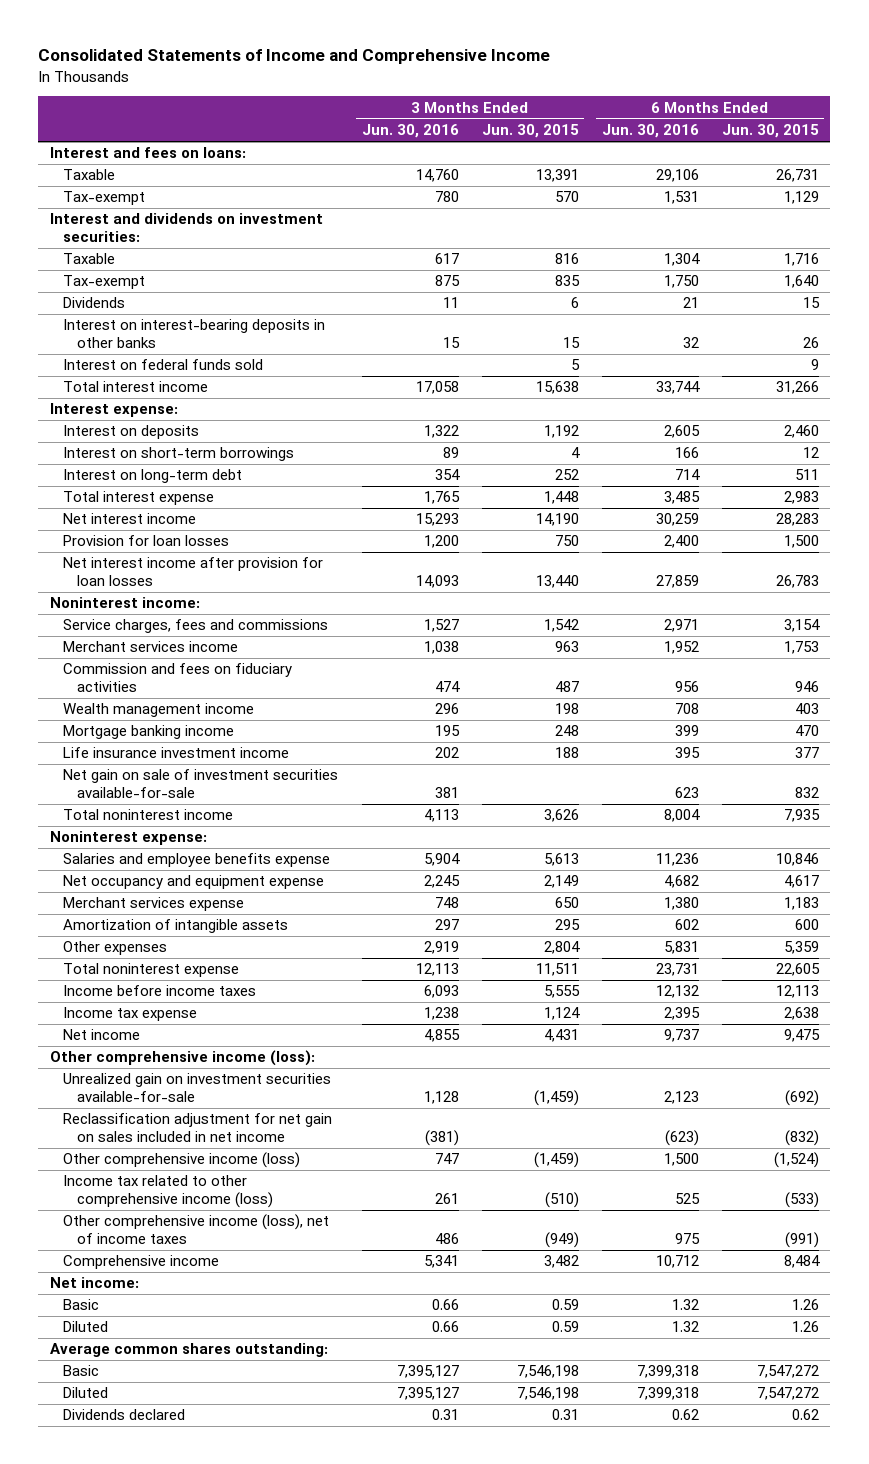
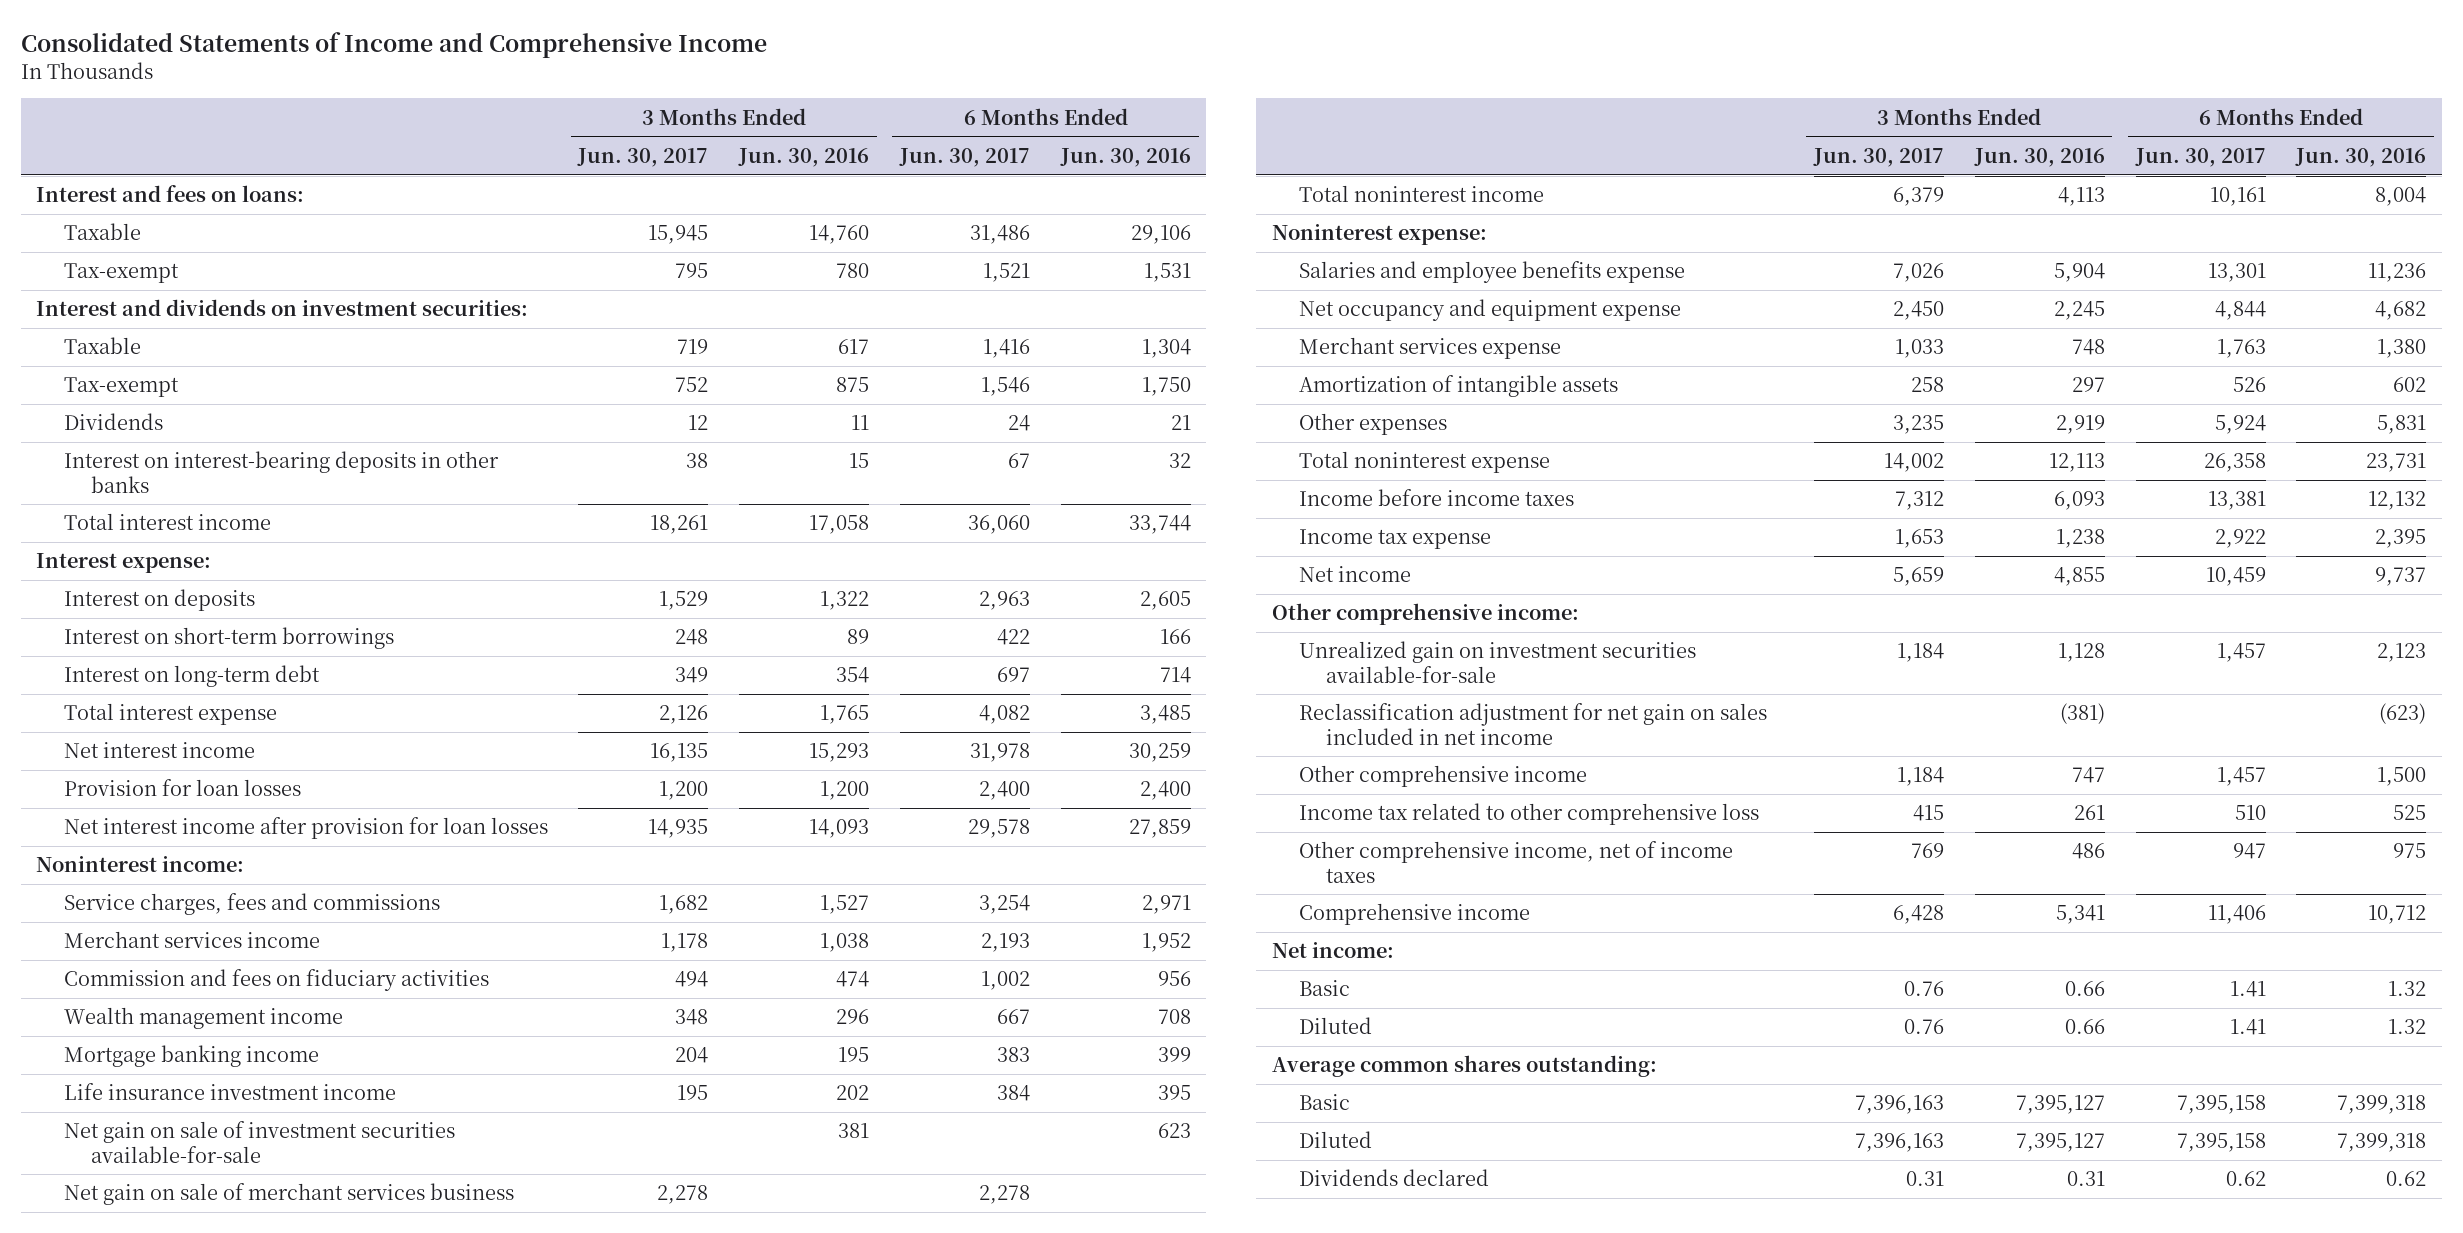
- | 3 Months Ended Jun. 30, 2016 | 3 Months Ended Jun. 30, 2015 | 6 Months Ended Jun. 30, 2016 | 6 Months Ended Jun. 30, 2015
+ | 3 Months Ended Jun. 30, 2017 | 3 Months Ended Jun. 30, 2016 | 6 Months Ended Jun. 30, 2017 | 6 Months Ended Jun. 30, 2016
- Interest on federal funds sold | | 5 | | 9
+ Net gain on sale of merchant services business | 2,278 | | 2,278 |
- Other comprehensive income (loss):
+ Other comprehensive income:
- Other comprehensive income (loss) | 747 | (1,459) | 1,500 | (1,524)
- Income tax related to other comprehensive income (loss) | 261 | (510) | 525 | (533)
- Other comprehensive income (loss), net of income taxes | 486 | (949) | 975 | (991)
+ Other comprehensive income | 1,184 | 747 | 1,457 | 1,500
+ Income tax related to other comprehensive loss | 415 | 261 | 510 | 525
+ Other comprehensive income, net of income taxes | 769 | 486 | 947 | 975

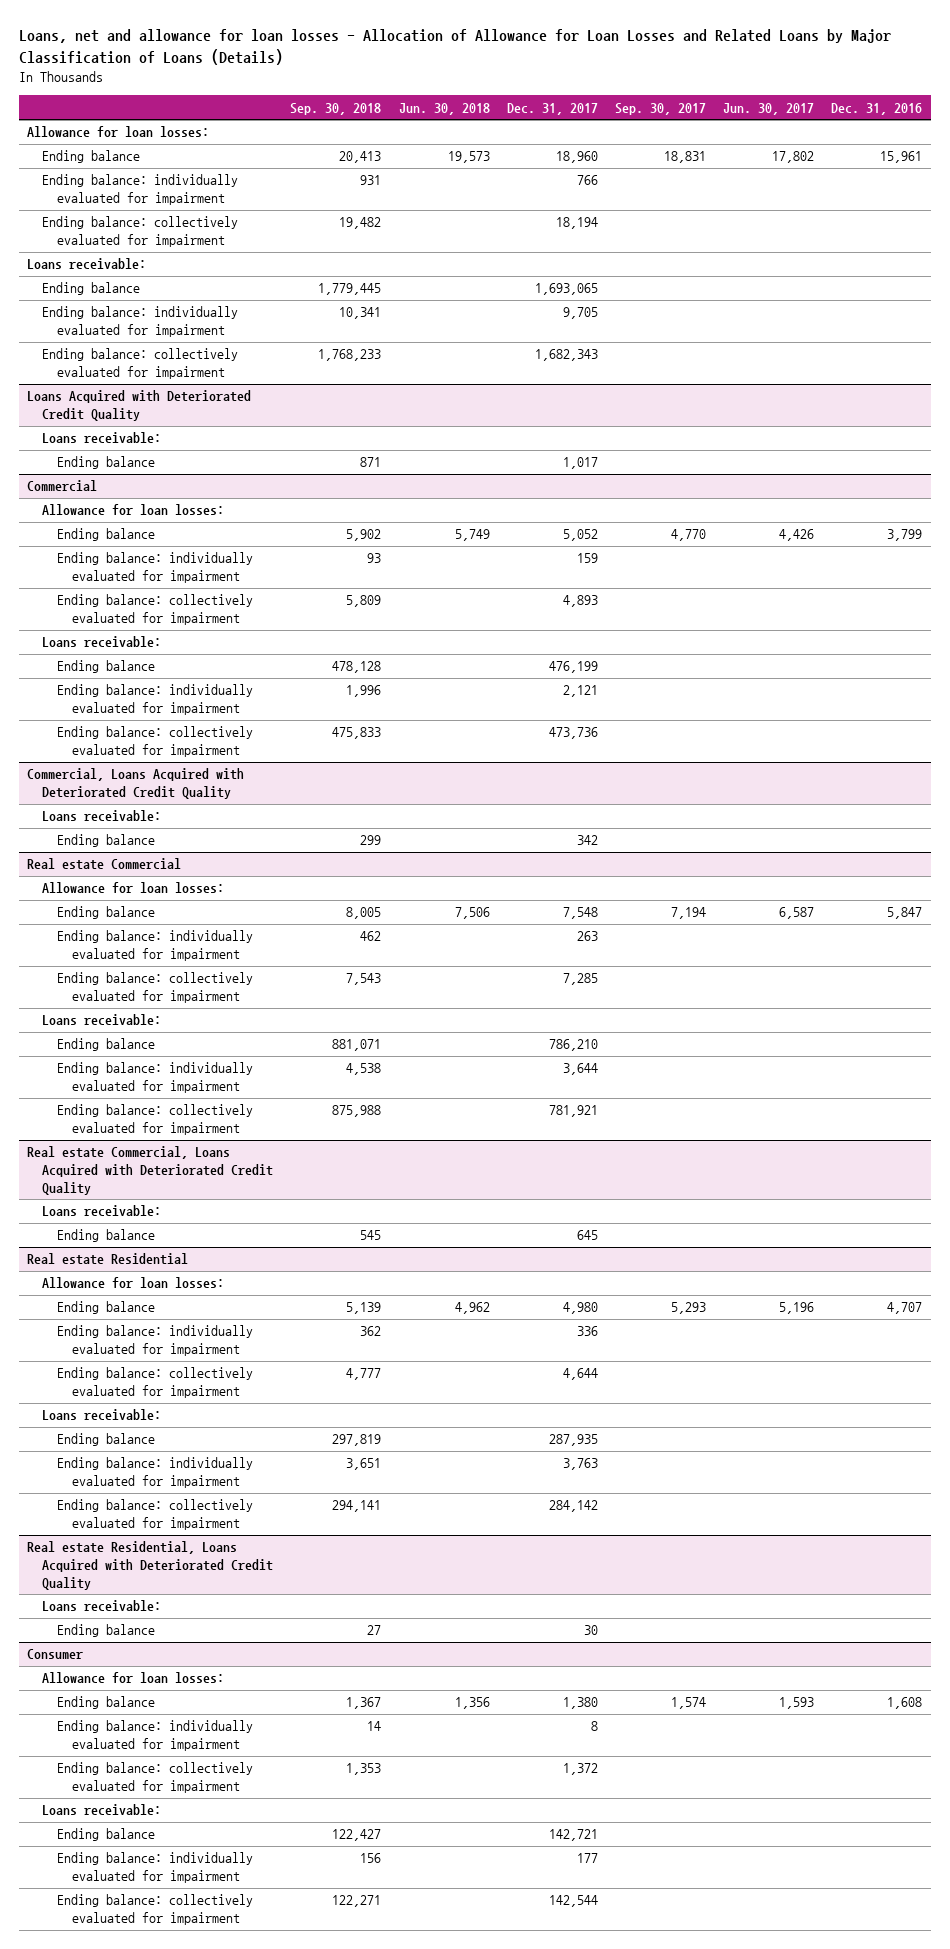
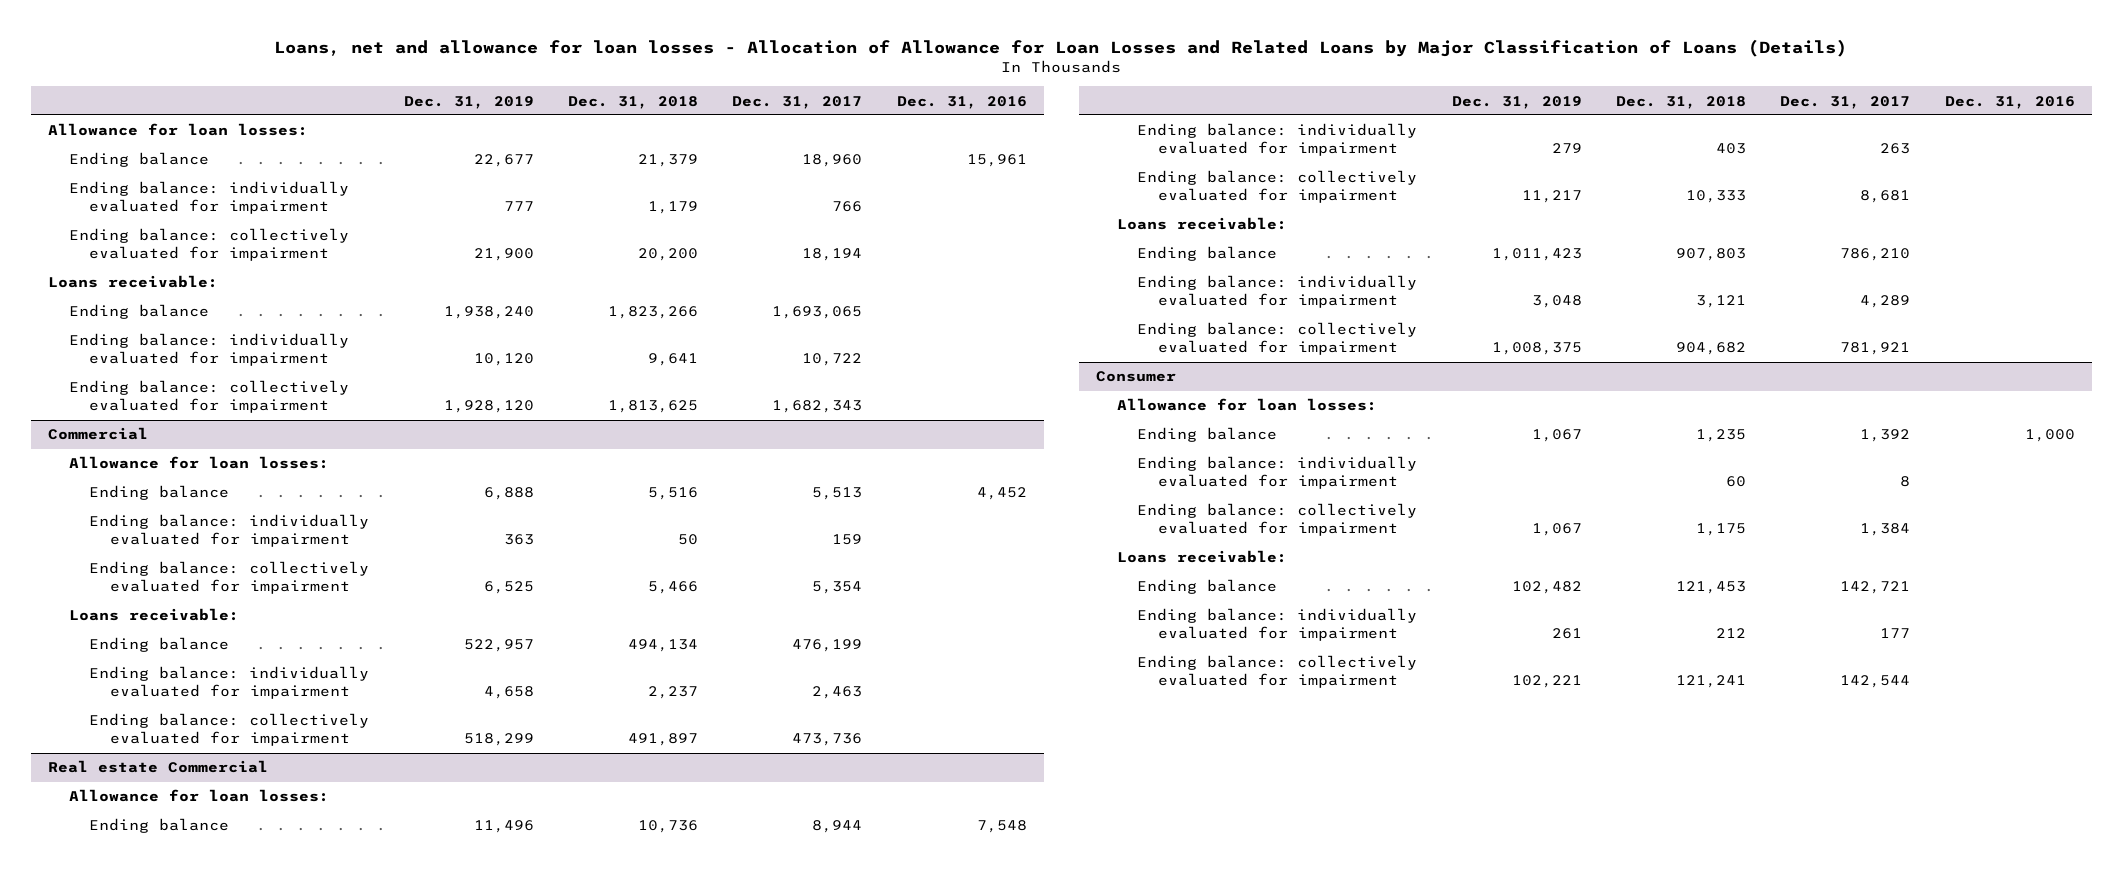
- | Sep. 30, 2018 | Jun. 30, 2018 | Dec. 31, 2017 | Sep. 30, 2017 | Jun. 30, 2017 | Dec. 31, 2016
+ | Dec. 31, 2019 | Dec. 31, 2018 | Dec. 31, 2017 | Dec. 31, 2016
- Ending balance: individually evaluated for impairment | 10,341 | | 9,705 | | |
+ Ending balance: individually evaluated for impairment | 10,120 | 9,641 | 10,722 |
- Loans Acquired with Deteriorated Credit Quality
- Loans receivable:
- Ending balance | 871 | | 1,017 | | |
@ Commercial
- Ending balance | 5,902 | 5,749 | 5,052 | 4,770 | 4,426 | 3,799
+ Ending balance | 6,888 | 5,516 | 5,513 | 4,452
- Ending balance: collectively evaluated for impairment | 5,809 | | 4,893 | | |
+ Ending balance: collectively evaluated for impairment | 6,525 | 5,466 | 5,354 |
- Ending balance: individually evaluated for impairment | 1,996 | | 2,121 | | |
+ Ending balance: individually evaluated for impairment | 4,658 | 2,237 | 2,463 |
- Commercial, Loans Acquired with Deteriorated Credit Quality
- Loans receivable:
- Ending balance | 299 | | 342 | | |
@ Real estate Commercial
- Ending balance | 8,005 | 7,506 | 7,548 | 7,194 | 6,587 | 5,847
+ Ending balance | 11,496 | 10,736 | 8,944 | 7,548
- Ending balance: collectively evaluated for impairment | 7,543 | | 7,285 | | |
+ Ending balance: collectively evaluated for impairment | 11,217 | 10,333 | 8,681 |
- Ending balance: individually evaluated for impairment | 4,538 | | 3,644 | | |
+ Ending balance: individually evaluated for impairment | 3,048 | 3,121 | 4,289 |
- Real estate Commercial, Loans Acquired with Deteriorated Credit Quality
- Loans receivable:
- Ending balance | 545 | | 645 | | |
- Real estate Residential
- Allowance for loan losses:
- Ending balance | 5,139 | 4,962 | 4,980 | 5,293 | 5,196 | 4,707
- Ending balance: individually evaluated for impairment | 362 | | 336 | | |
- Ending balance: collectively evaluated for impairment | 4,777 | | 4,644 | | |
- Loans receivable:
- Ending balance | 297,819 | | 287,935 | | |
- Ending balance: individually evaluated for impairment | 3,651 | | 3,763 | | |
- Ending balance: collectively evaluated for impairment | 294,141 | | 284,142 | | |
- Real estate Residential, Loans Acquired with Deteriorated Credit Quality
- Loans receivable:
- Ending balance | 27 | | 30 | | |
@ Consumer
- Ending balance | 1,367 | 1,356 | 1,380 | 1,574 | 1,593 | 1,608
+ Ending balance | 1,067 | 1,235 | 1,392 | 1,000
- Ending balance: collectively evaluated for impairment | 1,353 | | 1,372 | | |
+ Ending balance: collectively evaluated for impairment | 1,067 | 1,175 | 1,384 |

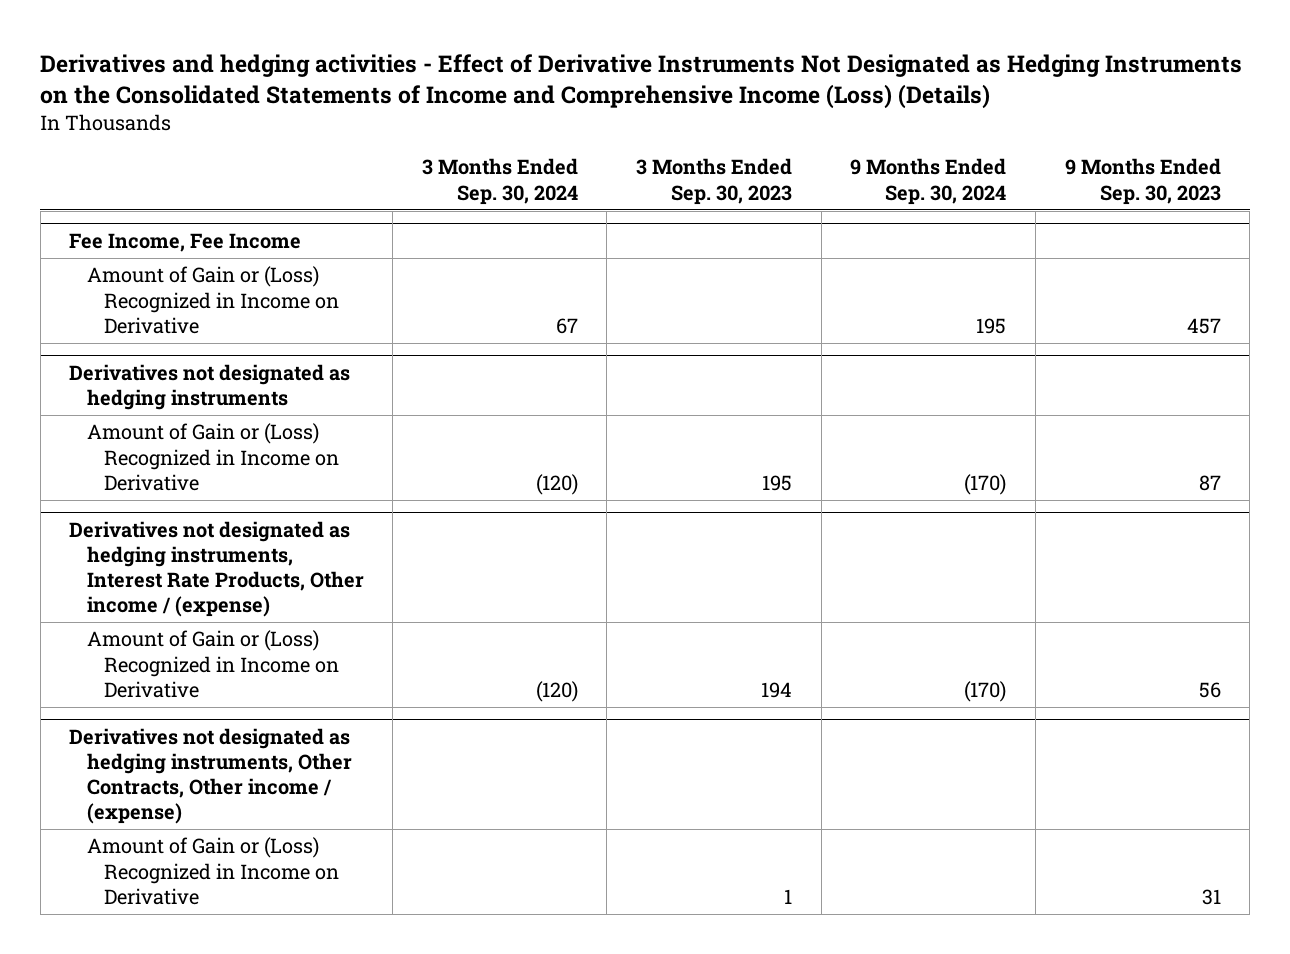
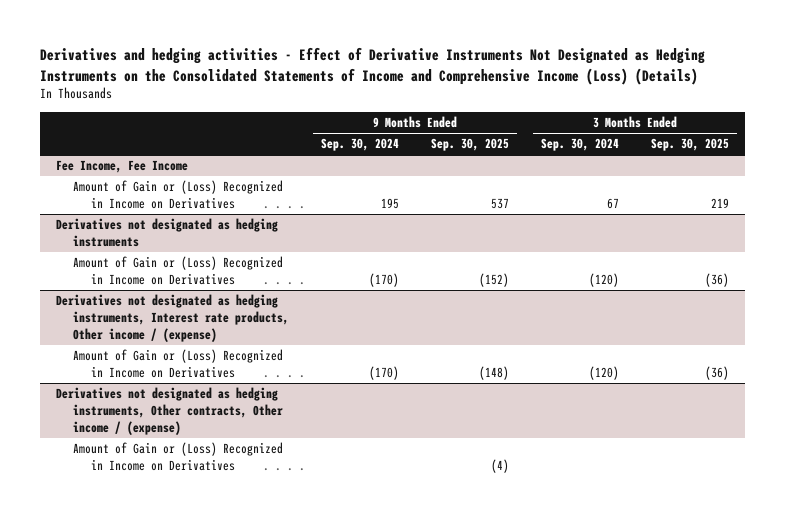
- | 3 Months Ended Sep. 30, 2024 | 3 Months Ended Sep. 30, 2023 | 9 Months Ended Sep. 30, 2024 | 9 Months Ended Sep. 30, 2023
+ | 9 Months Ended Sep. 30, 2024 | 9 Months Ended Sep. 30, 2025 | 3 Months Ended Sep. 30, 2024 | 3 Months Ended Sep. 30, 2025
@ Fee Income, Fee Income
- Amount of Gain or (Loss) Recognized in Income on Derivative | 67 | | 195 | 457
+ Amount of Gain or (Loss) Recognized in Income on Derivatives | 195 | 537 | 67 | 219
@ Derivatives not designated as hedging instruments
- Amount of Gain or (Loss) Recognized in Income on Derivative | (120) | 195 | (170) | 87
- Derivatives not designated as hedging instruments, Interest Rate Products, Other income / (expense)
- Amount of Gain or (Loss) Recognized in Income on Derivative | (120) | 194 | (170) | 56
- Derivatives not designated as hedging instruments, Other Contracts, Other income / (expense)
- Amount of Gain or (Loss) Recognized in Income on Derivative | | 1 | | 31
@ Derivatives not designated as hedging instruments
+ Amount of Gain or (Loss) Recognized in Income on Derivatives | (170) | (152) | (120) | (36)
+ Derivatives not designated as hedging instruments, Interest rate products, Other income / (expense)
+ Amount of Gain or (Loss) Recognized in Income on Derivatives | (170) | (148) | (120) | (36)
+ Derivatives not designated as hedging instruments, Other contracts, Other income / (expense)
+ Amount of Gain or (Loss) Recognized in Income on Derivatives | | (4) | |

